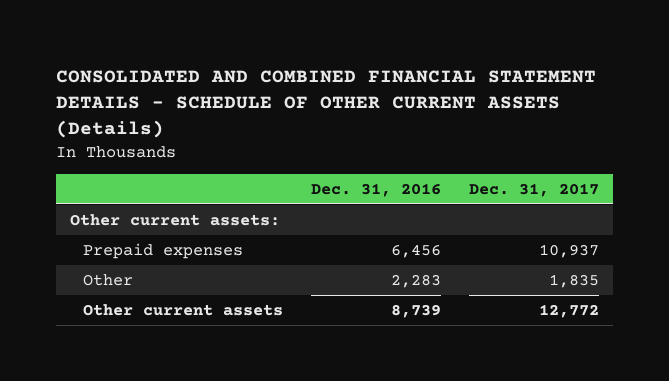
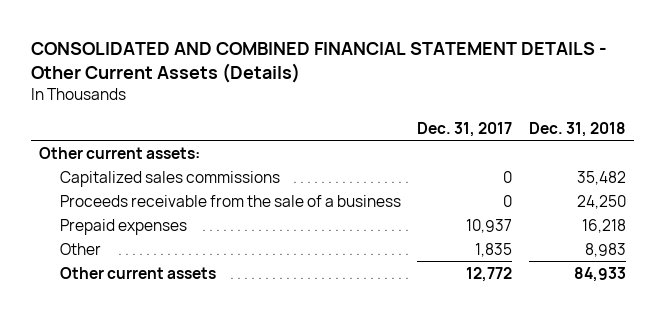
- CONSOLIDATED AND COMBINED FINANCIAL STATEMENT DETAILS - SCHEDULE OF OTHER CURRENT ASSETS (Details)
+ CONSOLIDATED AND COMBINED FINANCIAL STATEMENT DETAILS - Other Current Assets (Details)
- | Dec. 31, 2016 | Dec. 31, 2017
+ | Dec. 31, 2017 | Dec. 31, 2018
+ Capitalized sales commissions | 0 | 35,482
+ Proceeds receivable from the sale of a business | 0 | 24,250

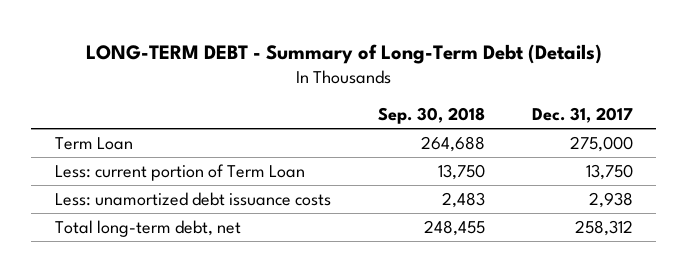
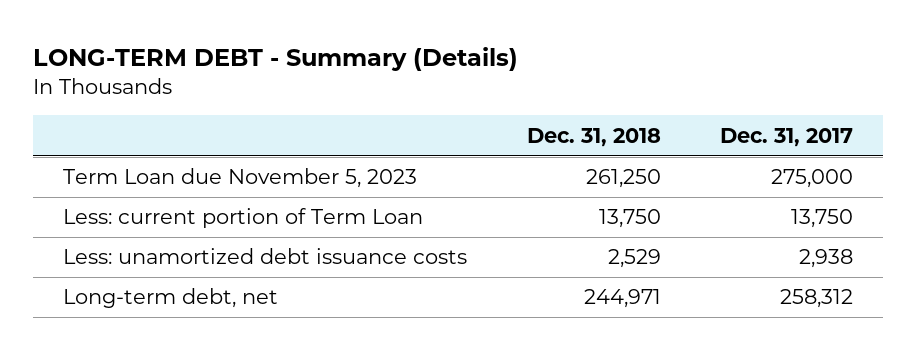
- LONG-TERM DEBT - Summary of Long-Term Debt (Details)
+ LONG-TERM DEBT - Summary (Details)
- | Sep. 30, 2018 | Dec. 31, 2017
+ | Dec. 31, 2018 | Dec. 31, 2017
- Term Loan | 264,688 | 275,000
+ Term Loan due November 5, 2023 | 261,250 | 275,000
- Total long-term debt, net | 248,455 | 258,312
+ Long-term debt, net | 244,971 | 258,312

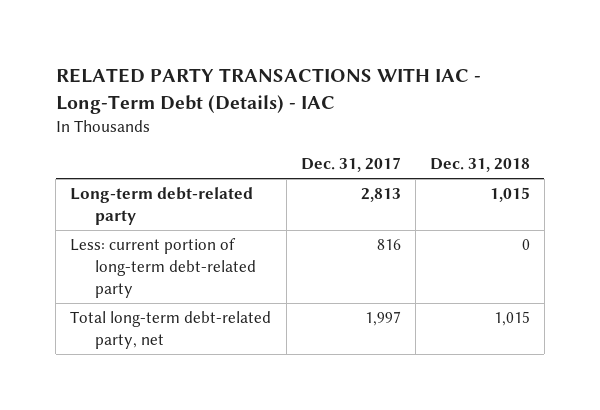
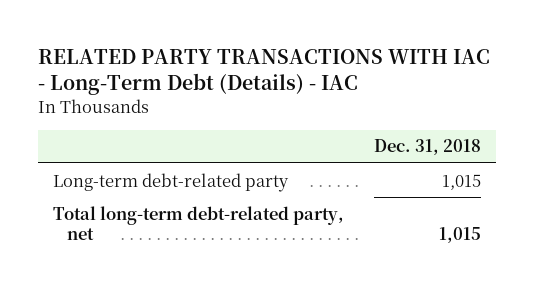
- | Dec. 31, 2017 | Dec. 31, 2018
+ | Dec. 31, 2018
- Less: current portion of long-term debt-related party | 816 | 0

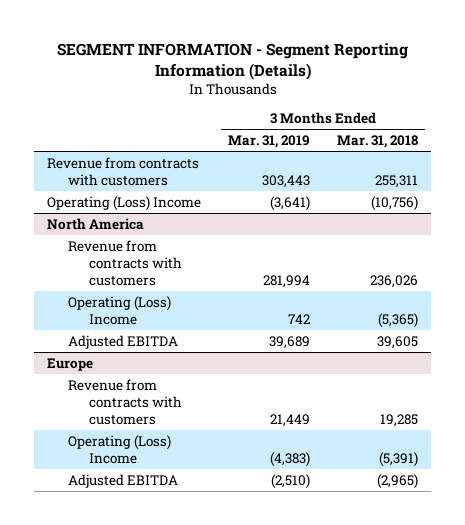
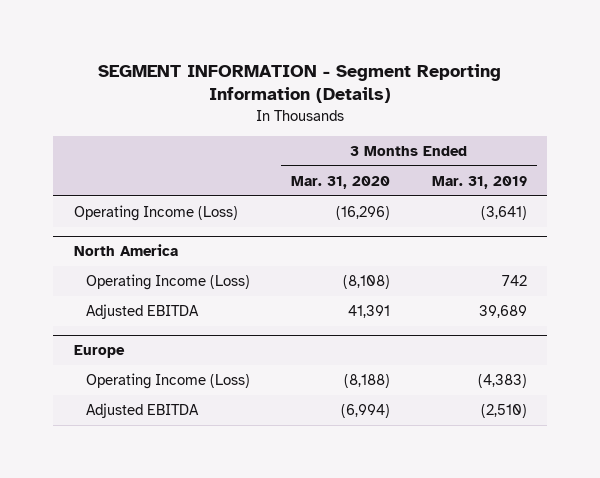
- | 3 Months Ended Mar. 31, 2019 | 3 Months Ended Mar. 31, 2018
+ | 3 Months Ended Mar. 31, 2020 | 3 Months Ended Mar. 31, 2019
- Revenue from contracts with customers | 303,443 | 255,311
- Operating (Loss) Income | (3,641) | (10,756)
+ Operating Income (Loss) | (16,296) | (3,641)
@ North America
- Revenue from contracts with customers | 281,994 | 236,026
- Operating (Loss) Income | 742 | (5,365)
+ Operating Income (Loss) | (8,108) | 742
@ Europe
- Revenue from contracts with customers | 21,449 | 19,285
- Operating (Loss) Income | (4,383) | (5,391)
+ Operating Income (Loss) | (8,188) | (4,383)

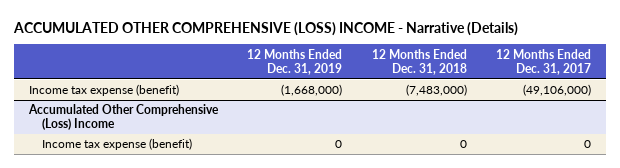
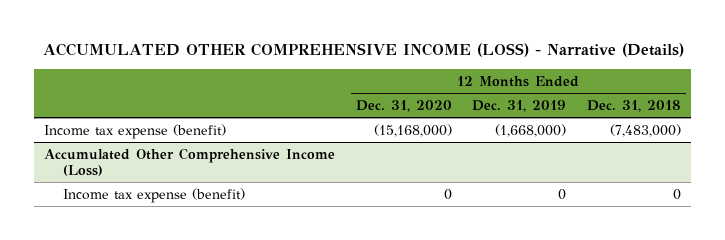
- ACCUMULATED OTHER COMPREHENSIVE (LOSS) INCOME - Narrative (Details)
+ ACCUMULATED OTHER COMPREHENSIVE INCOME (LOSS) - Narrative (Details)
- | 12 Months Ended Dec. 31, 2019 | 12 Months Ended Dec. 31, 2018 | 12 Months Ended Dec. 31, 2017
+ | 12 Months Ended Dec. 31, 2020 | 12 Months Ended Dec. 31, 2019 | 12 Months Ended Dec. 31, 2018
- Accumulated Other Comprehensive (Loss) Income
+ Accumulated Other Comprehensive Income (Loss)

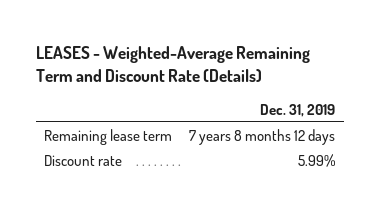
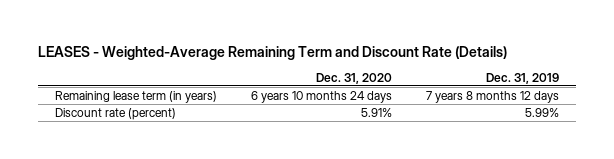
- | Dec. 31, 2019
+ | Dec. 31, 2020 | Dec. 31, 2019
- Remaining lease term | 7 years 8 months 12 days
- Discount rate | 5.99%
+ Remaining lease term (in years) | 6 years 10 months 24 days | 7 years 8 months 12 days
+ Discount rate (percent) | 5.91% | 5.99%

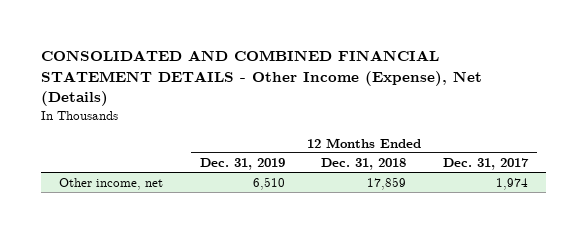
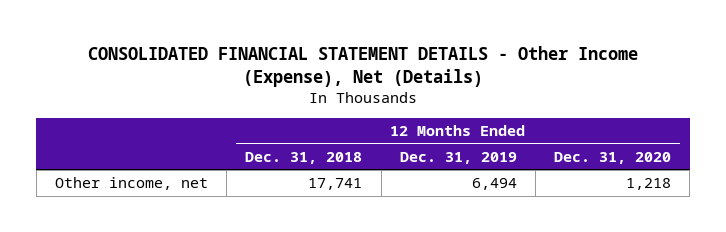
- CONSOLIDATED AND COMBINED FINANCIAL STATEMENT DETAILS - Other Income (Expense), Net (Details)
+ CONSOLIDATED FINANCIAL STATEMENT DETAILS - Other Income (Expense), Net (Details)
- | 12 Months Ended Dec. 31, 2019 | 12 Months Ended Dec. 31, 2018 | 12 Months Ended Dec. 31, 2017
+ | 12 Months Ended Dec. 31, 2018 | 12 Months Ended Dec. 31, 2019 | 12 Months Ended Dec. 31, 2020
- Other income, net | 6,510 | 17,859 | 1,974
+ Other income, net | 17,741 | 6,494 | 1,218

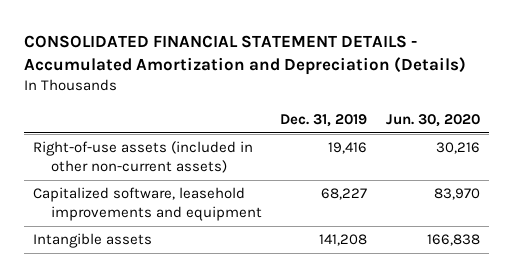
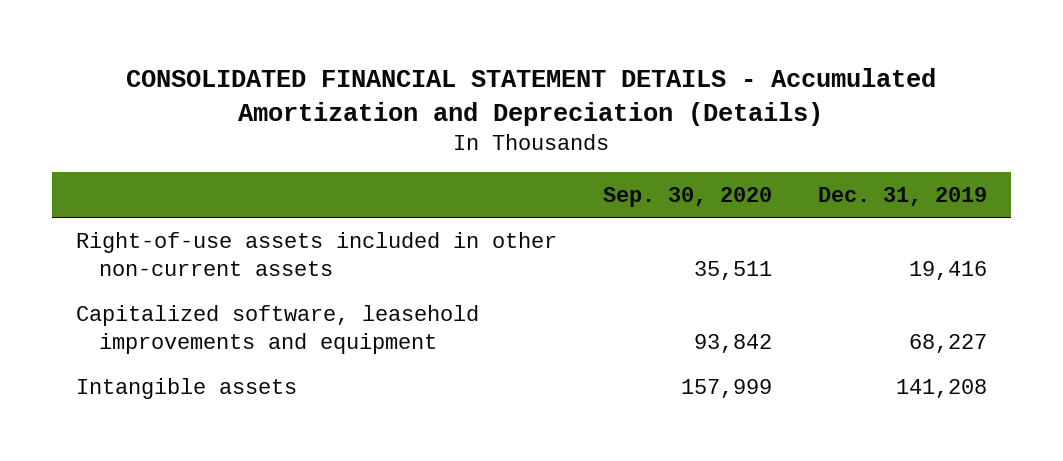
- | Dec. 31, 2019 | Jun. 30, 2020
+ | Sep. 30, 2020 | Dec. 31, 2019
- Right-of-use assets (included in other non-current assets) | 19,416 | 30,216
+ Right-of-use assets included in other non-current assets | 35,511 | 19,416

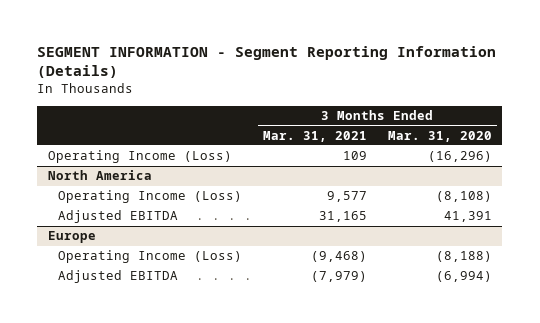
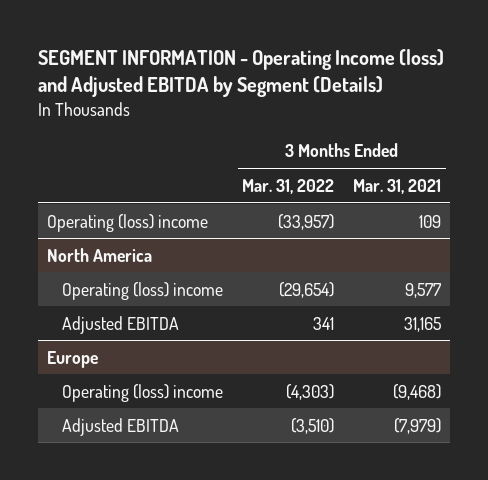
- SEGMENT INFORMATION - Segment Reporting Information (Details)
+ SEGMENT INFORMATION - Operating Income (loss) and Adjusted EBITDA by Segment (Details)
- | 3 Months Ended Mar. 31, 2021 | 3 Months Ended Mar. 31, 2020
+ | 3 Months Ended Mar. 31, 2022 | 3 Months Ended Mar. 31, 2021
- Operating Income (Loss) | 109 | (16,296)
+ Operating (loss) income | (33,957) | 109
@ North America
- Operating Income (Loss) | 9,577 | (8,108)
+ Operating (loss) income | (29,654) | 9,577
@ Europe
- Operating Income (Loss) | (9,468) | (8,188)
+ Operating (loss) income | (4,303) | (9,468)

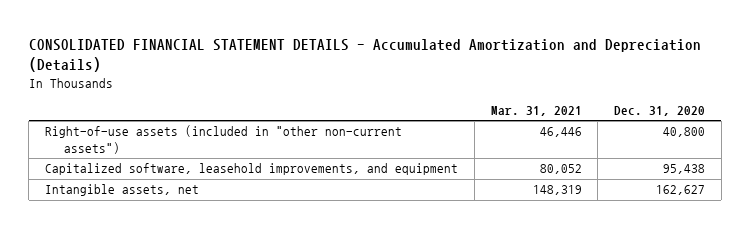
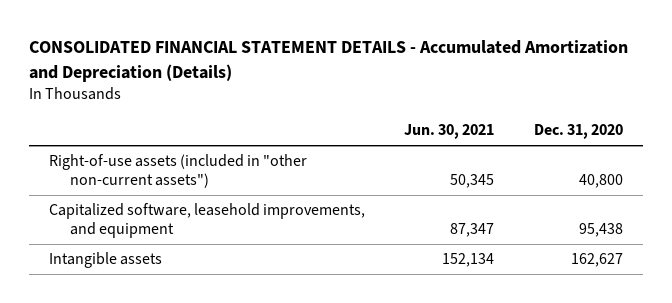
- | Mar. 31, 2021 | Dec. 31, 2020
+ | Jun. 30, 2021 | Dec. 31, 2020
- Intangible assets, net | 148,319 | 162,627
+ Intangible assets | 152,134 | 162,627

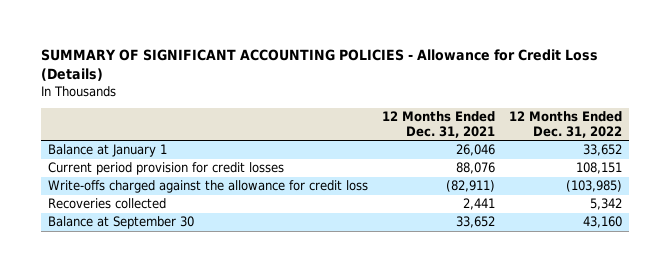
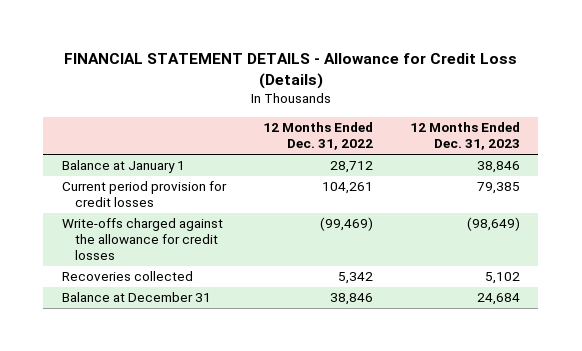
- SUMMARY OF SIGNIFICANT ACCOUNTING POLICIES - Allowance for Credit Loss (Details)
+ FINANCIAL STATEMENT DETAILS - Allowance for Credit Loss (Details)
- | 12 Months Ended Dec. 31, 2021 | 12 Months Ended Dec. 31, 2022
+ | 12 Months Ended Dec. 31, 2022 | 12 Months Ended Dec. 31, 2023
- Balance at January 1 | 26,046 | 33,652
- Current period provision for credit losses | 88,076 | 108,151
- Write-offs charged against the allowance for credit loss | (82,911) | (103,985)
+ Balance at January 1 | 28,712 | 38,846
+ Current period provision for credit losses | 104,261 | 79,385
+ Write-offs charged against the allowance for credit losses | (99,469) | (98,649)
- Balance at September 30 | 33,652 | 43,160
+ Balance at December 31 | 38,846 | 24,684

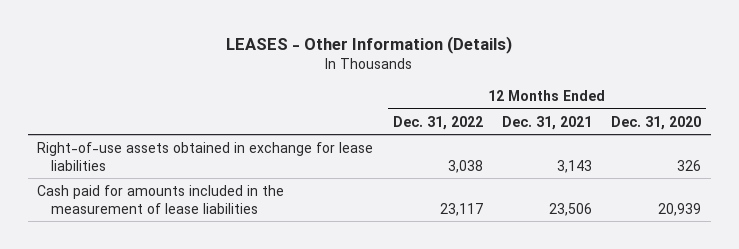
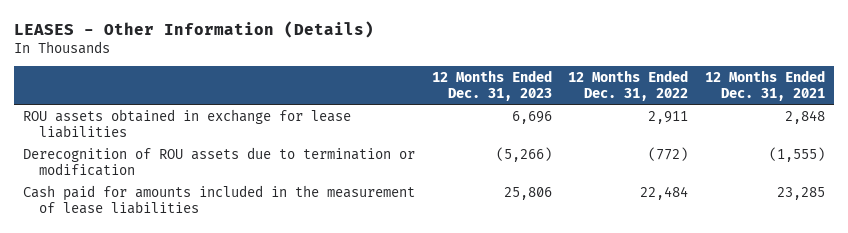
- | 12 Months Ended Dec. 31, 2022 | 12 Months Ended Dec. 31, 2021 | 12 Months Ended Dec. 31, 2020
+ | 12 Months Ended Dec. 31, 2023 | 12 Months Ended Dec. 31, 2022 | 12 Months Ended Dec. 31, 2021
- Right-of-use assets obtained in exchange for lease liabilities | 3,038 | 3,143 | 326
- Cash paid for amounts included in the measurement of lease liabilities | 23,117 | 23,506 | 20,939
+ ROU assets obtained in exchange for lease liabilities | 6,696 | 2,911 | 2,848
+ Derecognition of ROU assets due to termination or modification | (5,266) | (772) | (1,555)
+ Cash paid for amounts included in the measurement of lease liabilities | 25,806 | 22,484 | 23,285

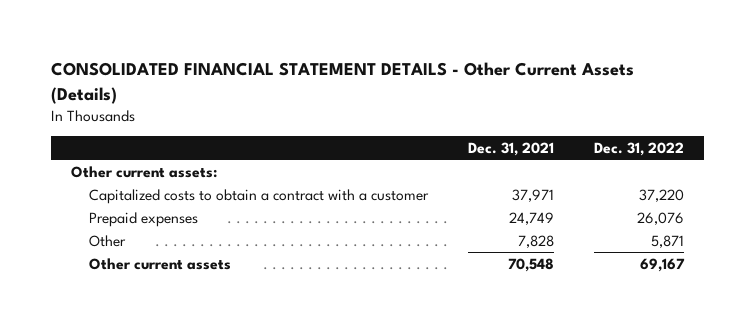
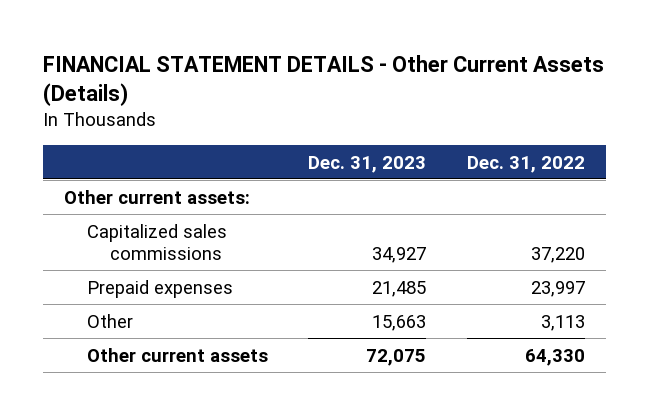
- CONSOLIDATED FINANCIAL STATEMENT DETAILS - Other Current Assets (Details)
+ FINANCIAL STATEMENT DETAILS - Other Current Assets (Details)
- | Dec. 31, 2021 | Dec. 31, 2022
+ | Dec. 31, 2023 | Dec. 31, 2022
- Capitalized costs to obtain a contract with a customer | 37,971 | 37,220
- Prepaid expenses | 24,749 | 26,076
- Other | 7,828 | 5,871
- Other current assets | 70,548 | 69,167
+ Capitalized sales commissions | 34,927 | 37,220
+ Prepaid expenses | 21,485 | 23,997
+ Other | 15,663 | 3,113
+ Other current assets | 72,075 | 64,330

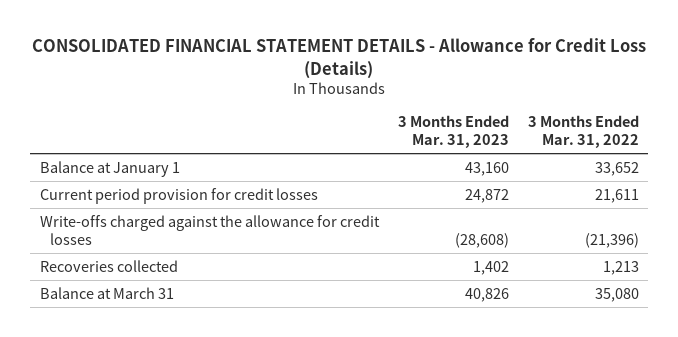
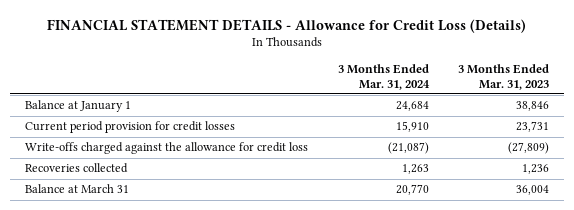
- CONSOLIDATED FINANCIAL STATEMENT DETAILS - Allowance for Credit Loss (Details)
+ FINANCIAL STATEMENT DETAILS - Allowance for Credit Loss (Details)
- | 3 Months Ended Mar. 31, 2023 | 3 Months Ended Mar. 31, 2022
+ | 3 Months Ended Mar. 31, 2024 | 3 Months Ended Mar. 31, 2023
- Balance at January 1 | 43,160 | 33,652
- Current period provision for credit losses | 24,872 | 21,611
- Write-offs charged against the allowance for credit losses | (28,608) | (21,396)
- Recoveries collected | 1,402 | 1,213
- Balance at March 31 | 40,826 | 35,080
+ Balance at January 1 | 24,684 | 38,846
+ Current period provision for credit losses | 15,910 | 23,731
+ Write-offs charged against the allowance for credit loss | (21,087) | (27,809)
+ Recoveries collected | 1,263 | 1,236
+ Balance at March 31 | 20,770 | 36,004

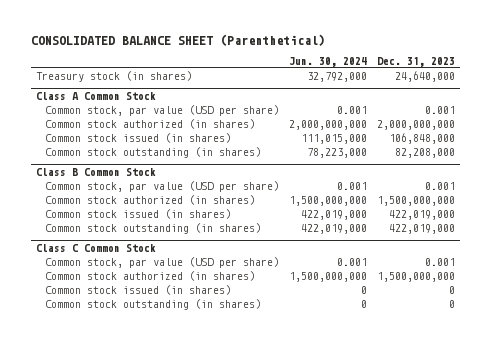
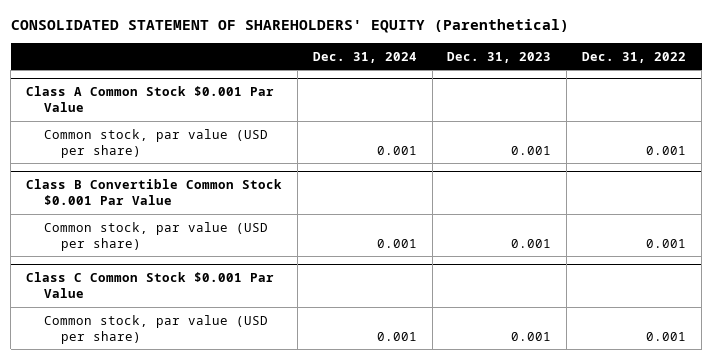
- CONSOLIDATED BALANCE SHEET (Parenthetical)
+ CONSOLIDATED STATEMENT OF SHAREHOLDERS' EQUITY (Parenthetical)
- | Jun. 30, 2024 | Dec. 31, 2023
+ | Dec. 31, 2024 | Dec. 31, 2023 | Dec. 31, 2022
- Treasury stock (in shares) | 32,792,000 | 24,640,000
- Class A Common Stock
+ Class A Common Stock $0.001 Par Value
- Common stock authorized (in shares) | 2,000,000,000 | 2,000,000,000
- Common stock issued (in shares) | 111,015,000 | 106,848,000
- Common stock outstanding (in shares) | 78,223,000 | 82,208,000
- Class B Common Stock
+ Class B Convertible Common Stock $0.001 Par Value
- Common stock authorized (in shares) | 1,500,000,000 | 1,500,000,000
- Common stock issued (in shares) | 422,019,000 | 422,019,000
- Common stock outstanding (in shares) | 422,019,000 | 422,019,000
- Class C Common Stock
+ Class C Common Stock $0.001 Par Value
- Common stock authorized (in shares) | 1,500,000,000 | 1,500,000,000
- Common stock issued (in shares) | 0 | 0
- Common stock outstanding (in shares) | 0 | 0

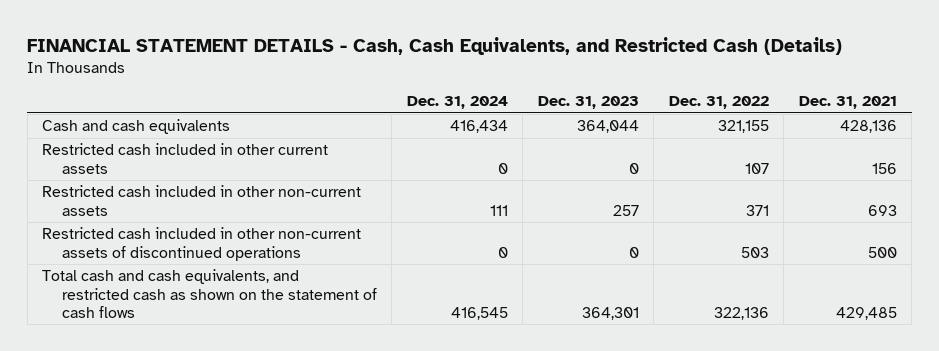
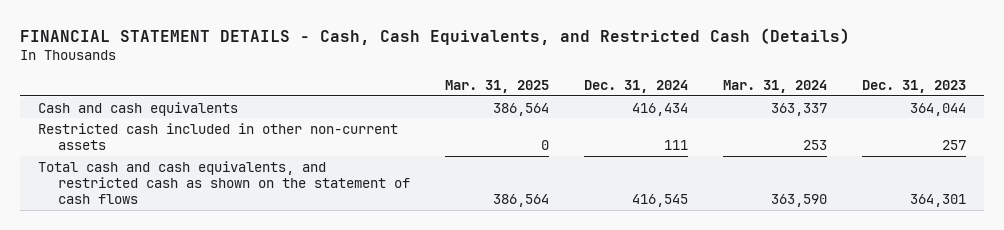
- | Dec. 31, 2024 | Dec. 31, 2023 | Dec. 31, 2022 | Dec. 31, 2021
+ | Mar. 31, 2025 | Dec. 31, 2024 | Mar. 31, 2024 | Dec. 31, 2023
- Restricted cash included in other current assets | 0 | 0 | 107 | 156
- Restricted cash included in other non-current assets of discontinued operations | 0 | 0 | 503 | 500

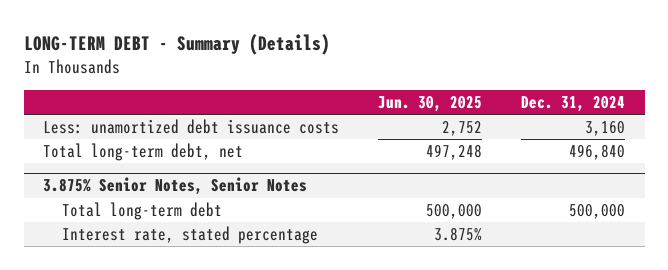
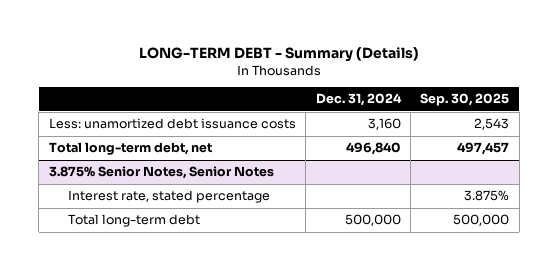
- | Jun. 30, 2025 | Dec. 31, 2024
+ | Dec. 31, 2024 | Sep. 30, 2025
@ 3.875% Senior Notes, Senior Notes
moved down: Total long-term debt | 500,000 | 500,000

